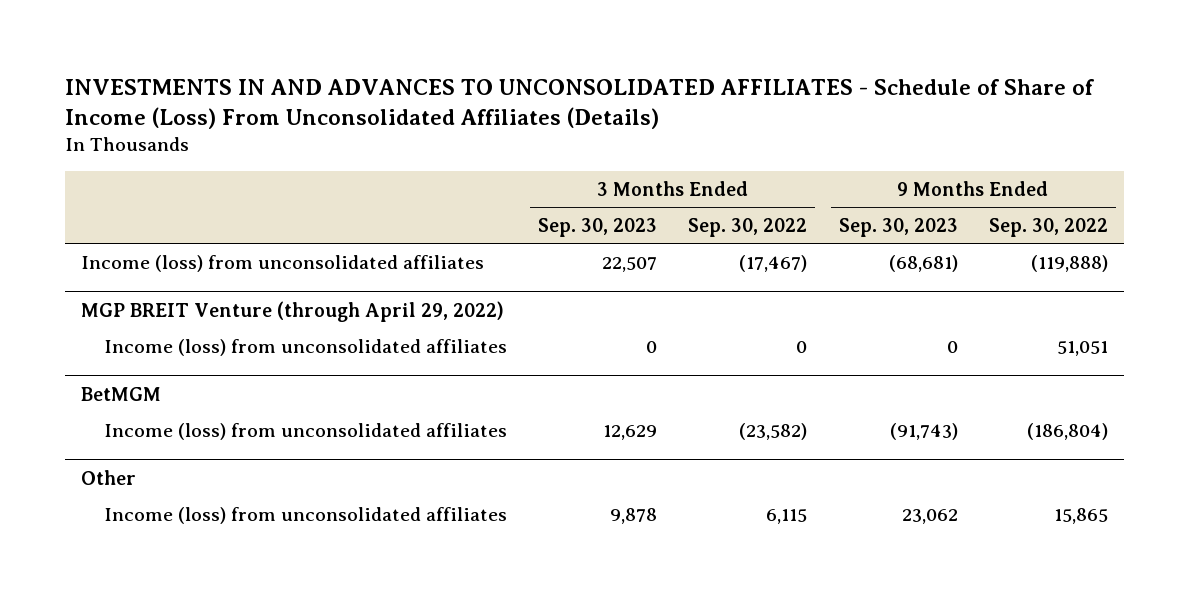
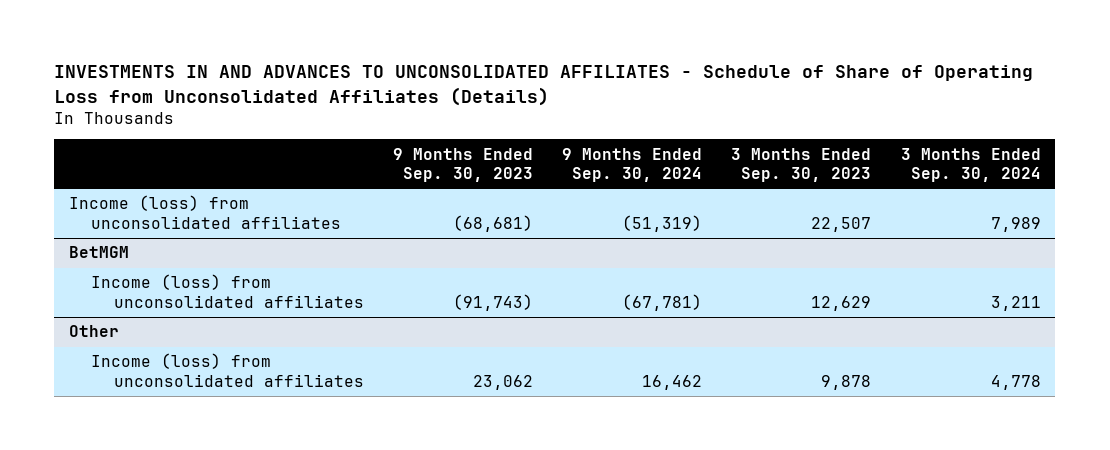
- INVESTMENTS IN AND ADVANCES TO UNCONSOLIDATED AFFILIATES - Schedule of Share of Income (Loss) From Unconsolidated Affiliates (Details)
+ INVESTMENTS IN AND ADVANCES TO UNCONSOLIDATED AFFILIATES - Schedule of Share of Operating Loss from Unconsolidated Affiliates (Details)
- | 3 Months Ended Sep. 30, 2023 | 3 Months Ended Sep. 30, 2022 | 9 Months Ended Sep. 30, 2023 | 9 Months Ended Sep. 30, 2022
+ | 9 Months Ended Sep. 30, 2023 | 9 Months Ended Sep. 30, 2024 | 3 Months Ended Sep. 30, 2023 | 3 Months Ended Sep. 30, 2024
- MGP BREIT Venture (through April 29, 2022)
- Income (loss) from unconsolidated affiliates | 0 | 0 | 0 | 51,051

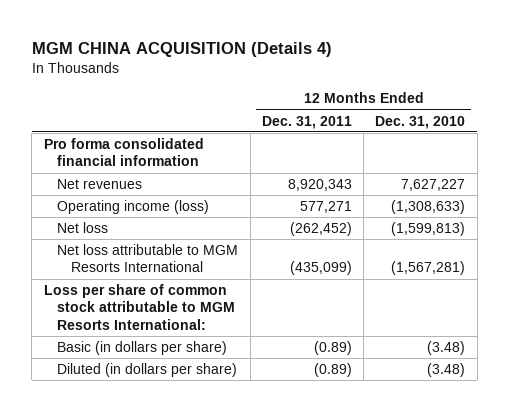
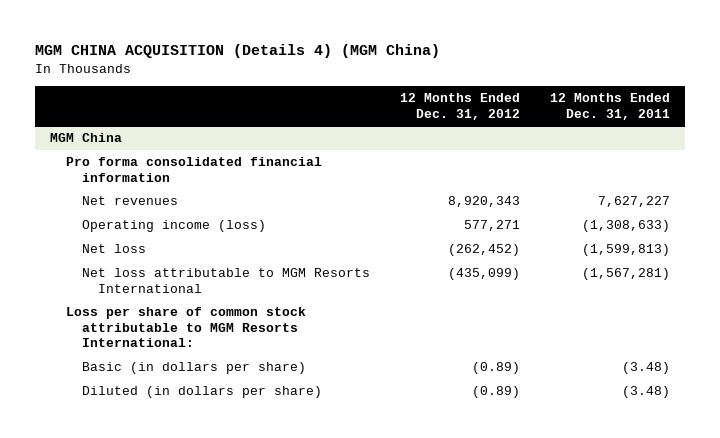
- MGM CHINA ACQUISITION (Details 4)
+ MGM CHINA ACQUISITION (Details 4) (MGM China)
- | 12 Months Ended Dec. 31, 2011 | 12 Months Ended Dec. 31, 2010
+ | 12 Months Ended Dec. 31, 2012 | 12 Months Ended Dec. 31, 2011
+ MGM China
- Net revenues | 8,920,343 | 7,627,227
- Operating income (loss) | 577,271 | (1,308,633)
- Net loss | (262,452) | (1,599,813)
- Net loss attributable to MGM Resorts International | (435,099) | (1,567,281)
+ Net revenues | 8,920,343 | 7,627,227
+ Operating income (loss) | 577,271 | (1,308,633)
+ Net loss | (262,452) | (1,599,813)
+ Net loss attributable to MGM Resorts International | (435,099) | (1,567,281)
- Basic (in dollars per share) | (0.89) | (3.48)
- Diluted (in dollars per share) | (0.89) | (3.48)
+ Basic (in dollars per share) | (0.89) | (3.48)
+ Diluted (in dollars per share) | (0.89) | (3.48)

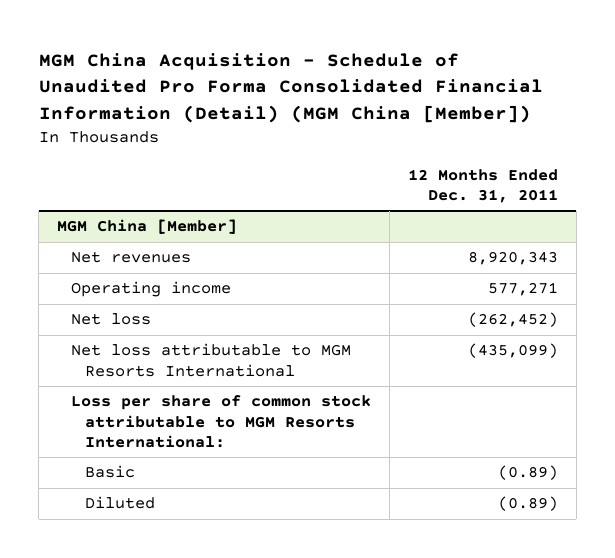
- MGM CHINA ACQUISITION (Details 4) (MGM China)
+ MGM China Acquisition - Schedule of Unaudited Pro Forma Consolidated Financial Information (Detail) (MGM China [Member])
- | 12 Months Ended Dec. 31, 2012 | 12 Months Ended Dec. 31, 2011
+ | 12 Months Ended Dec. 31, 2011
- MGM China
- Pro forma consolidated financial information
- Net revenues | 8,920,343 | 7,627,227
- Operating income (loss) | 577,271 | (1,308,633)
- Net loss | (262,452) | (1,599,813)
- Net loss attributable to MGM Resorts International | (435,099) | (1,567,281)
+ MGM China [Member]
+ Net revenues | 8,920,343
+ Operating income | 577,271
+ Net loss | (262,452)
+ Net loss attributable to MGM Resorts International | (435,099)
- Basic (in dollars per share) | (0.89) | (3.48)
- Diluted (in dollars per share) | (0.89) | (3.48)
+ Basic | (0.89)
+ Diluted | (0.89)

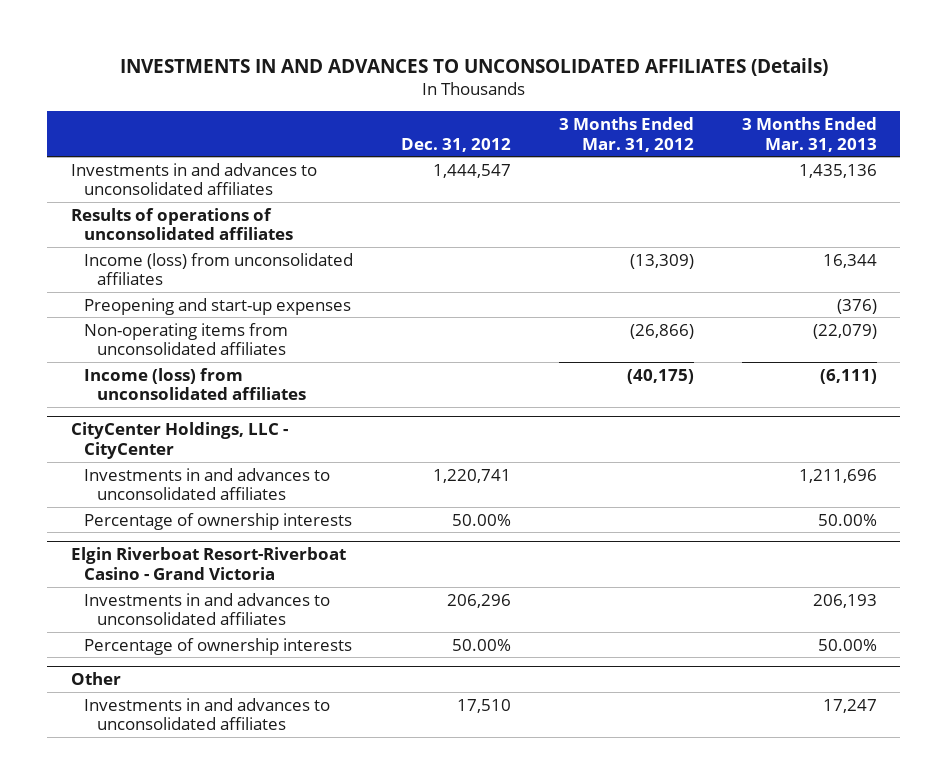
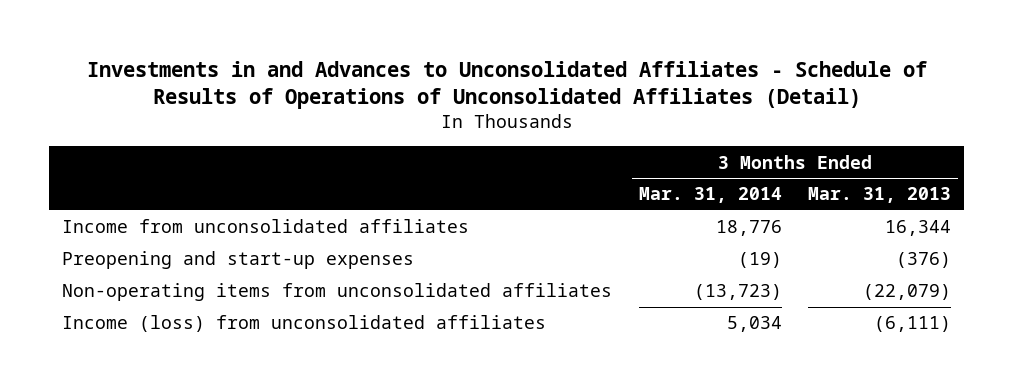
- INVESTMENTS IN AND ADVANCES TO UNCONSOLIDATED AFFILIATES (Details)
+ Investments in and Advances to Unconsolidated Affiliates - Schedule of Results of Operations of Unconsolidated Affiliates (Detail)
- | Dec. 31, 2012 | 3 Months Ended Mar. 31, 2012 | 3 Months Ended Mar. 31, 2013
+ | 3 Months Ended Mar. 31, 2014 | 3 Months Ended Mar. 31, 2013
- Investments in and advances to unconsolidated affiliates | 1,444,547 | | 1,435,136
- Results of operations of unconsolidated affiliates
- Income (loss) from unconsolidated affiliates | | (13,309) | 16,344
+ Income from unconsolidated affiliates | 18,776 | 16,344
- CityCenter Holdings, LLC - CityCenter
- Investments in and advances to unconsolidated affiliates | 1,220,741 | | 1,211,696
- Percentage of ownership interests | 50.00% | | 50.00%
- Elgin Riverboat Resort-Riverboat Casino - Grand Victoria
- Investments in and advances to unconsolidated affiliates | 206,296 | | 206,193
- Percentage of ownership interests | 50.00% | | 50.00%
- Other
- Investments in and advances to unconsolidated affiliates | 17,510 | | 17,247

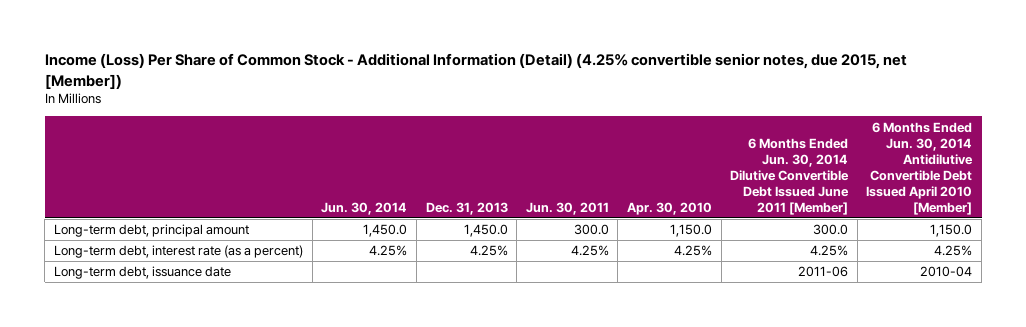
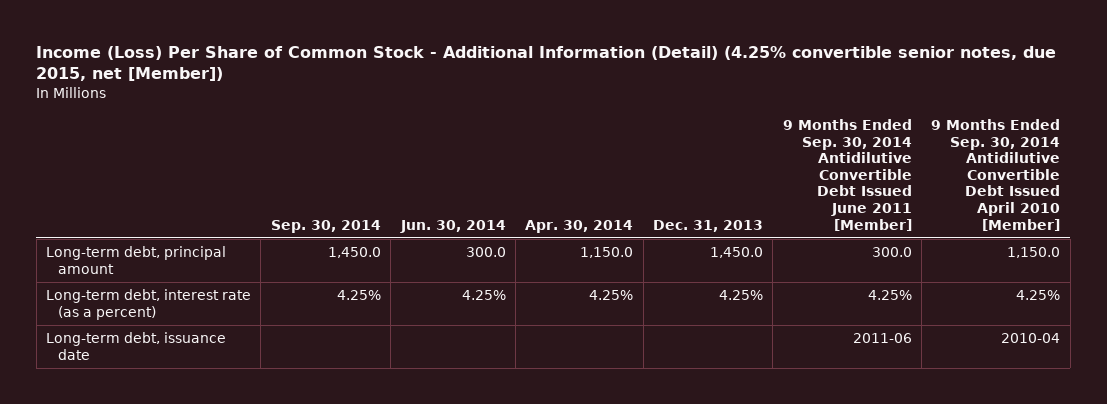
- | Jun. 30, 2014 | Dec. 31, 2013 | Jun. 30, 2011 | Apr. 30, 2010 | 6 Months Ended Jun. 30, 2014 Dilutive Convertible Debt Issued June 2011 [Member] | 6 Months Ended Jun. 30, 2014 Antidilutive Convertible Debt Issued April 2010 [Member]
+ | Sep. 30, 2014 | Jun. 30, 2014 | Apr. 30, 2014 | Dec. 31, 2013 | 9 Months Ended Sep. 30, 2014 Antidilutive Convertible Debt Issued June 2011 [Member] | 9 Months Ended Sep. 30, 2014 Antidilutive Convertible Debt Issued April 2010 [Member]
- Long-term debt, principal amount | 1,450.0 | 1,450.0 | 300.0 | 1,150.0 | 300.0 | 1,150.0
+ Long-term debt, principal amount | 1,450.0 | 300.0 | 1,150.0 | 1,450.0 | 300.0 | 1,150.0

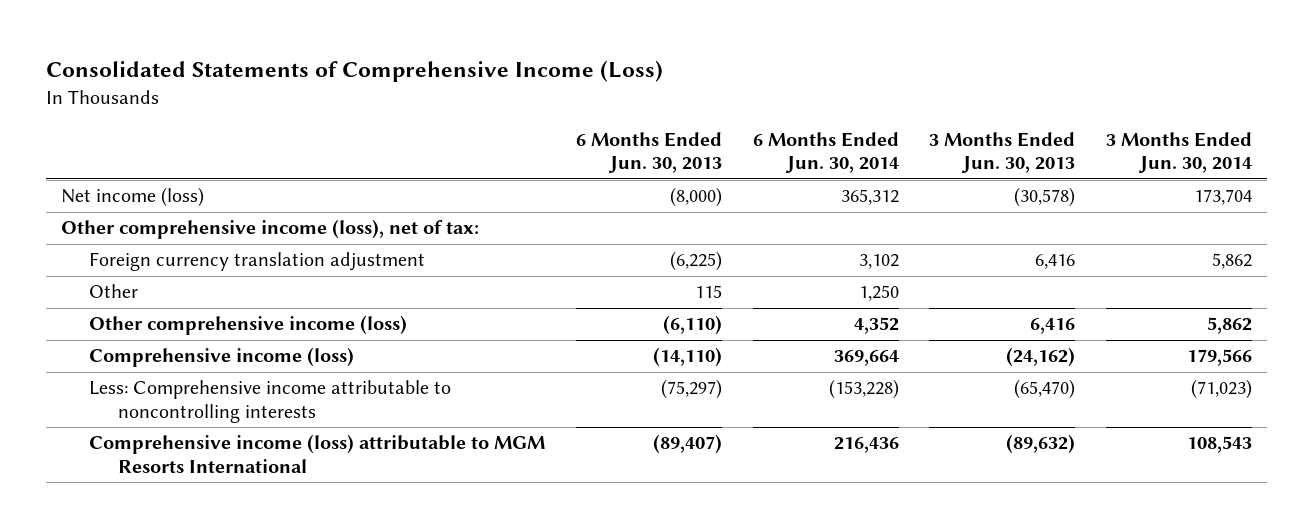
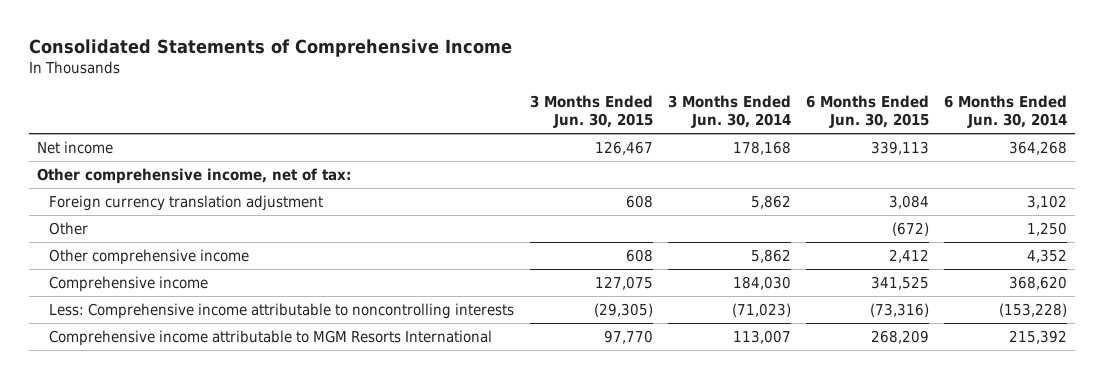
- Consolidated Statements of Comprehensive Income (Loss)
+ Consolidated Statements of Comprehensive Income
- | 6 Months Ended Jun. 30, 2013 | 6 Months Ended Jun. 30, 2014 | 3 Months Ended Jun. 30, 2013 | 3 Months Ended Jun. 30, 2014
+ | 3 Months Ended Jun. 30, 2015 | 3 Months Ended Jun. 30, 2014 | 6 Months Ended Jun. 30, 2015 | 6 Months Ended Jun. 30, 2014
- Net income (loss) | (8,000) | 365,312 | (30,578) | 173,704
- Other comprehensive income (loss), net of tax:
+ Net income | 126,467 | 178,168 | 339,113 | 364,268
+ Other comprehensive income, net of tax:
- Other comprehensive income (loss) | (6,110) | 4,352 | 6,416 | 5,862
- Comprehensive income (loss) | (14,110) | 369,664 | (24,162) | 179,566
+ Other comprehensive income | 608 | 5,862 | 2,412 | 4,352
+ Comprehensive income | 127,075 | 184,030 | 341,525 | 368,620
- Comprehensive income (loss) attributable to MGM Resorts International | (89,407) | 216,436 | (89,632) | 108,543
+ Comprehensive income attributable to MGM Resorts International | 97,770 | 113,007 | 268,209 | 215,392

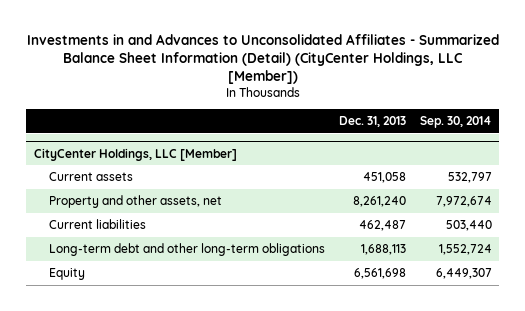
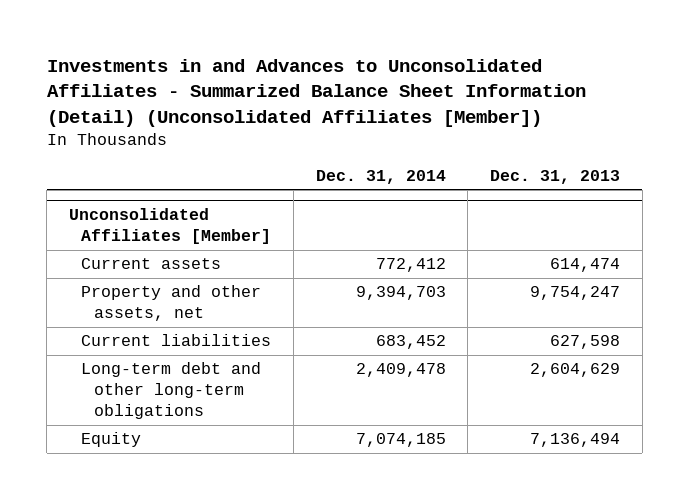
- Investments in and Advances to Unconsolidated Affiliates - Summarized Balance Sheet Information (Detail) (CityCenter Holdings, LLC [Member])
+ Investments in and Advances to Unconsolidated Affiliates - Summarized Balance Sheet Information (Detail) (Unconsolidated Affiliates [Member])
- | Dec. 31, 2013 | Sep. 30, 2014
+ | Dec. 31, 2014 | Dec. 31, 2013
- CityCenter Holdings, LLC [Member]
- Current assets | 451,058 | 532,797
- Property and other assets, net | 8,261,240 | 7,972,674
- Current liabilities | 462,487 | 503,440
- Long-term debt and other long-term obligations | 1,688,113 | 1,552,724
- Equity | 6,561,698 | 6,449,307
+ Unconsolidated Affiliates [Member]
+ Current assets | 772,412 | 614,474
+ Property and other assets, net | 9,394,703 | 9,754,247
+ Current liabilities | 683,452 | 627,598
+ Long-term debt and other long-term obligations | 2,409,478 | 2,604,629
+ Equity | 7,074,185 | 7,136,494

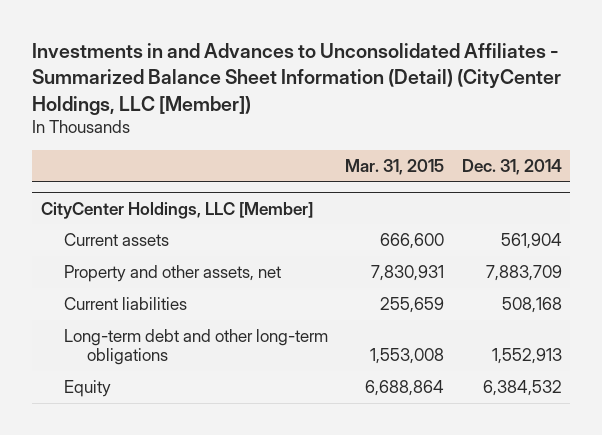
- Investments in and Advances to Unconsolidated Affiliates - Summarized Balance Sheet Information (Detail) (Unconsolidated Affiliates [Member])
+ Investments in and Advances to Unconsolidated Affiliates - Summarized Balance Sheet Information (Detail) (CityCenter Holdings, LLC [Member])
- | Dec. 31, 2014 | Dec. 31, 2013
+ | Mar. 31, 2015 | Dec. 31, 2014
- Unconsolidated Affiliates [Member]
- Current assets | 772,412 | 614,474
- Property and other assets, net | 9,394,703 | 9,754,247
- Current liabilities | 683,452 | 627,598
- Long-term debt and other long-term obligations | 2,409,478 | 2,604,629
- Equity | 7,074,185 | 7,136,494
+ CityCenter Holdings, LLC [Member]
+ Current assets | 666,600 | 561,904
+ Property and other assets, net | 7,830,931 | 7,883,709
+ Current liabilities | 255,659 | 508,168
+ Long-term debt and other long-term obligations | 1,553,008 | 1,552,913
+ Equity | 6,688,864 | 6,384,532

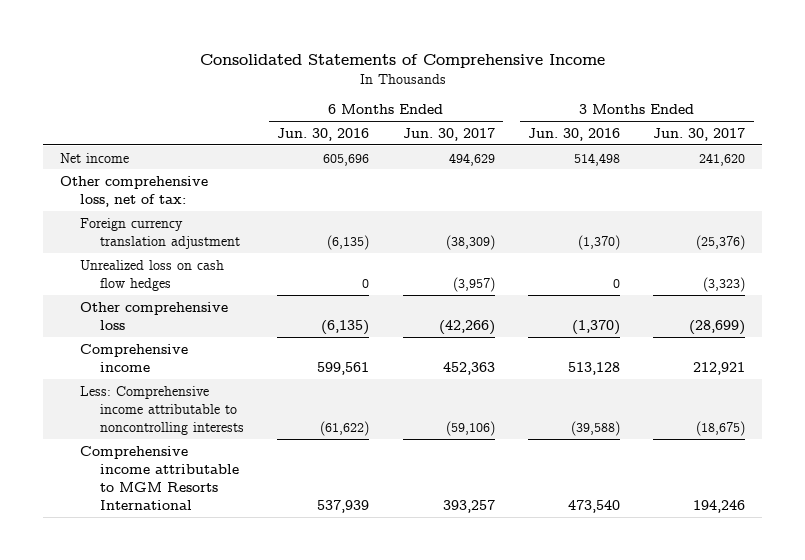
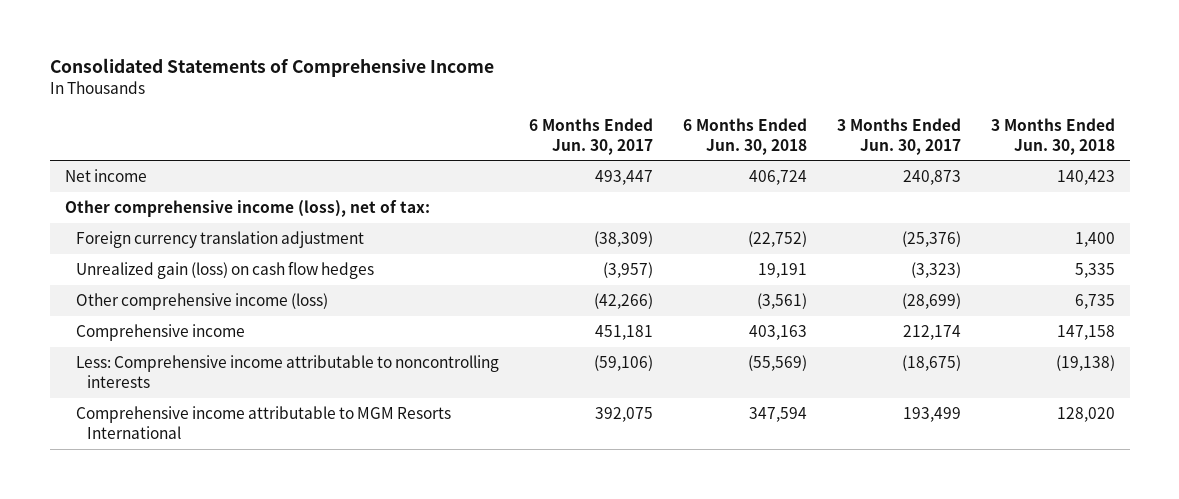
- | 6 Months Ended Jun. 30, 2016 | 6 Months Ended Jun. 30, 2017 | 3 Months Ended Jun. 30, 2016 | 3 Months Ended Jun. 30, 2017
+ | 6 Months Ended Jun. 30, 2017 | 6 Months Ended Jun. 30, 2018 | 3 Months Ended Jun. 30, 2017 | 3 Months Ended Jun. 30, 2018
- Net income | 605,696 | 494,629 | 514,498 | 241,620
- Other comprehensive loss, net of tax:
+ Net income | 493,447 | 406,724 | 240,873 | 140,423
+ Other comprehensive income (loss), net of tax:
- Unrealized loss on cash flow hedges | 0 | (3,957) | 0 | (3,323)
- Other comprehensive loss | (6,135) | (42,266) | (1,370) | (28,699)
- Comprehensive income | 599,561 | 452,363 | 513,128 | 212,921
+ Unrealized gain (loss) on cash flow hedges | (3,957) | 19,191 | (3,323) | 5,335
+ Other comprehensive income (loss) | (42,266) | (3,561) | (28,699) | 6,735
+ Comprehensive income | 451,181 | 403,163 | 212,174 | 147,158
- Comprehensive income attributable to MGM Resorts International | 537,939 | 393,257 | 473,540 | 194,246
+ Comprehensive income attributable to MGM Resorts International | 392,075 | 347,594 | 193,499 | 128,020

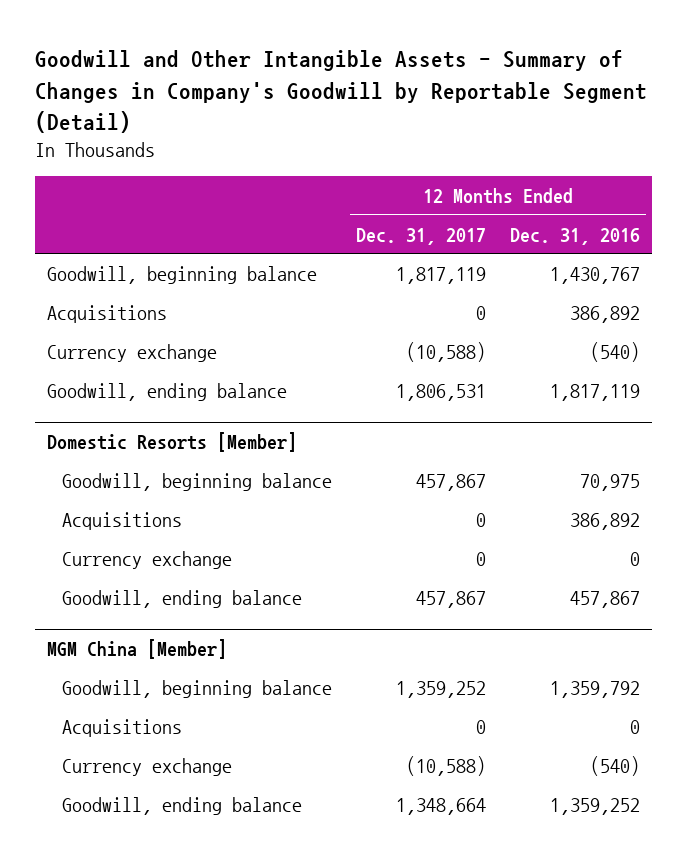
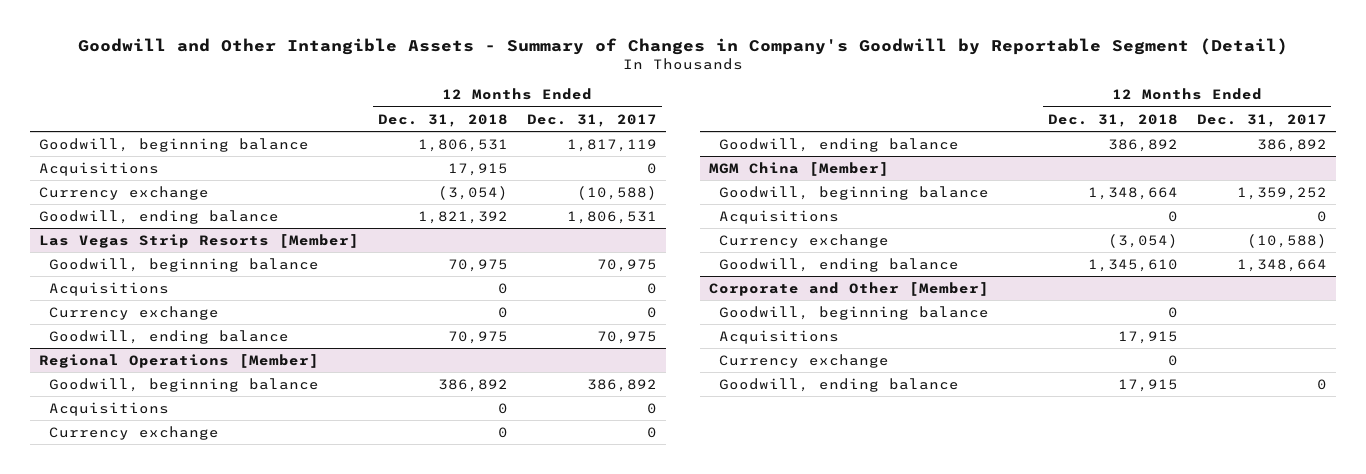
- | 12 Months Ended Dec. 31, 2017 | 12 Months Ended Dec. 31, 2016
+ | 12 Months Ended Dec. 31, 2018 | 12 Months Ended Dec. 31, 2017
- Domestic Resorts [Member]
- Goodwill, beginning balance | 457,867 | 70,975
+ Las Vegas Strip Resorts [Member]
+ Goodwill, beginning balance | 70,975 | 70,975
- Goodwill, ending balance | 457,867 | 457,867
+ Goodwill, ending balance | 70,975 | 70,975
+ Regional Operations [Member]
+ Goodwill, beginning balance | 386,892 | 386,892
+ Acquisitions | 0 | 0
+ Currency exchange | 0 | 0
+ Goodwill, ending balance | 386,892 | 386,892
+ Corporate and Other [Member]
+ Goodwill, beginning balance | 0 |
+ Acquisitions | 17,915 |
+ Currency exchange | 0 |
+ Goodwill, ending balance | 17,915 | 0

